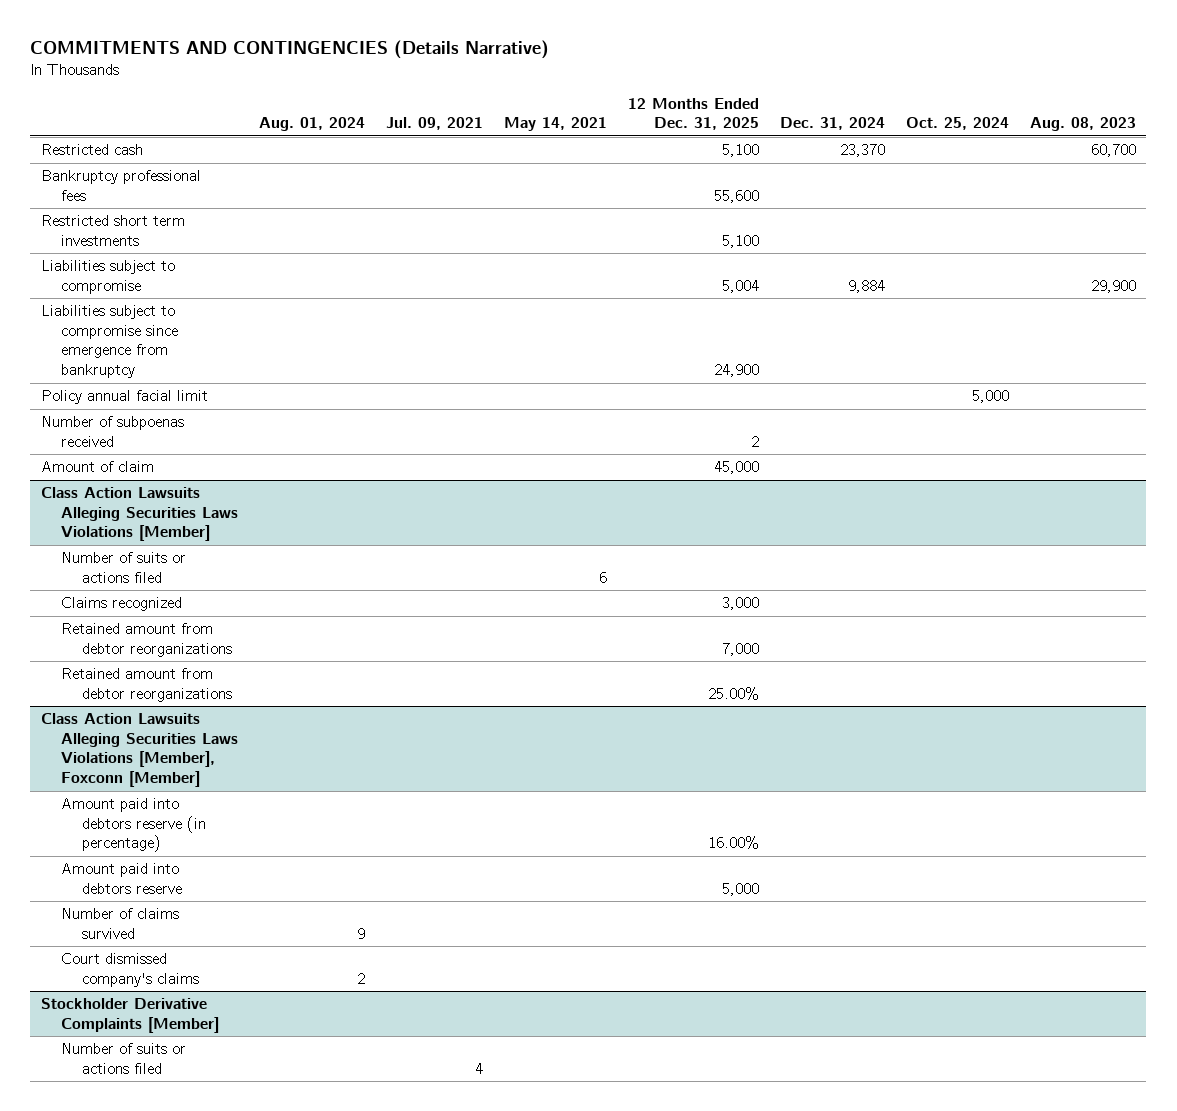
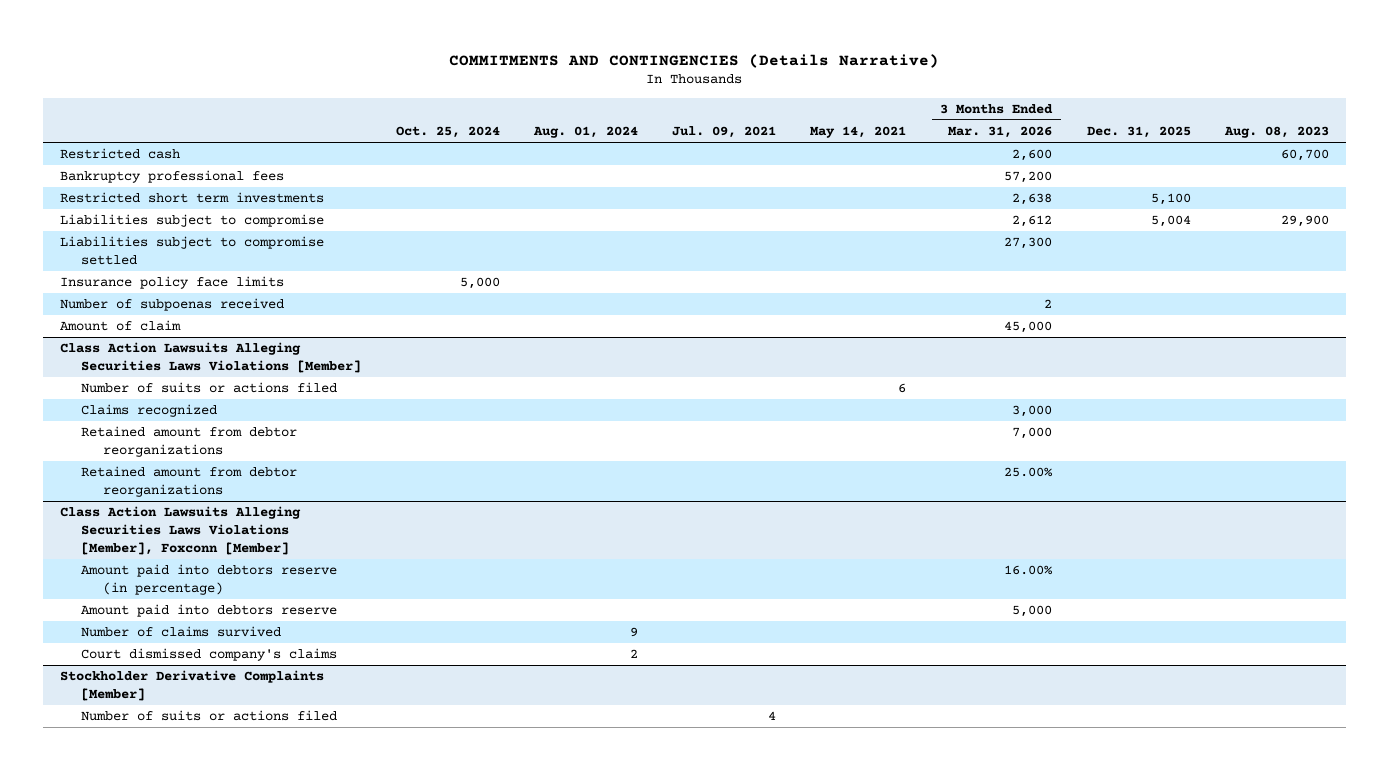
- | Aug. 01, 2024 | Jul. 09, 2021 | May 14, 2021 | 12 Months Ended Dec. 31, 2025 | Dec. 31, 2024 | Oct. 25, 2024 | Aug. 08, 2023
+ | Oct. 25, 2024 | Aug. 01, 2024 | Jul. 09, 2021 | May 14, 2021 | 3 Months Ended Mar. 31, 2026 | Dec. 31, 2025 | Aug. 08, 2023
- Liabilities subject to compromise since emergence from bankruptcy | | | | 24,900 | | |
- Policy annual facial limit | | | | | | 5,000 |
+ Liabilities subject to compromise settled | | | | | 27,300 | |
+ Insurance policy face limits | 5,000 | | | | | |

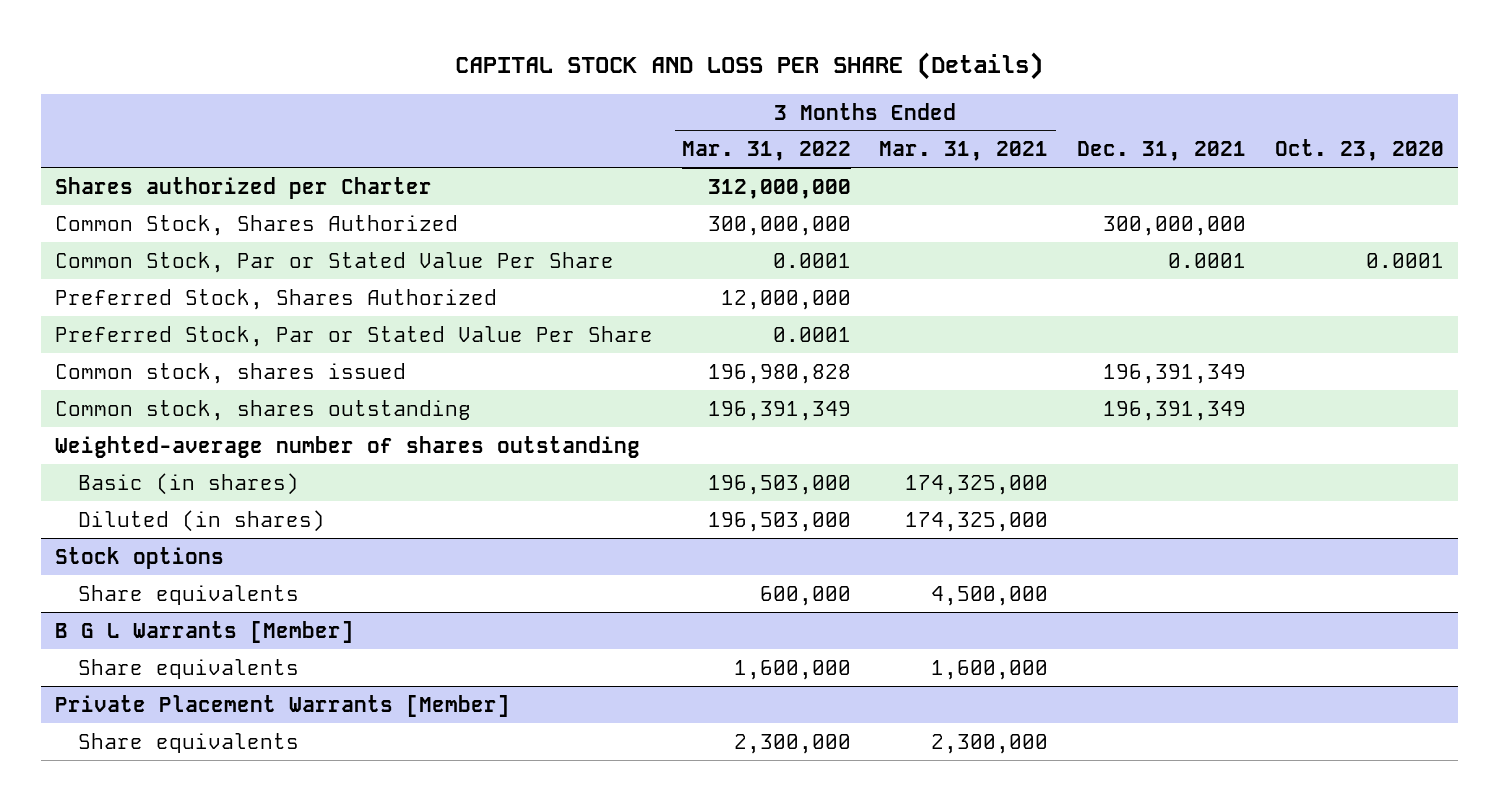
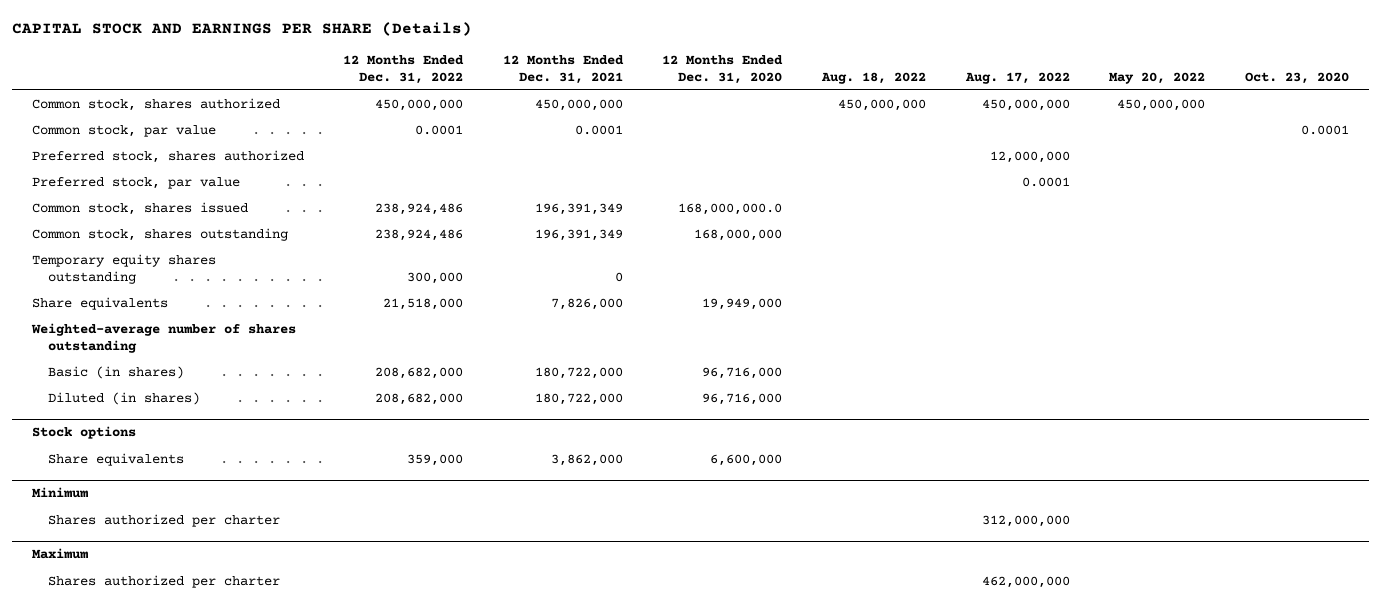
- CAPITAL STOCK AND LOSS PER SHARE (Details)
+ CAPITAL STOCK AND EARNINGS PER SHARE (Details)
- | 3 Months Ended Mar. 31, 2022 | 3 Months Ended Mar. 31, 2021 | Dec. 31, 2021 | Oct. 23, 2020
+ | 12 Months Ended Dec. 31, 2022 | 12 Months Ended Dec. 31, 2021 | 12 Months Ended Dec. 31, 2020 | Aug. 18, 2022 | Aug. 17, 2022 | May 20, 2022 | Oct. 23, 2020
- Shares authorized per Charter | 312,000,000 | | |
- Common Stock, Shares Authorized | 300,000,000 | | 300,000,000 |
- Common Stock, Par or Stated Value Per Share | 0.0001 | | 0.0001 | 0.0001
- Preferred Stock, Shares Authorized | 12,000,000 | | |
- Preferred Stock, Par or Stated Value Per Share | 0.0001 | | |
+ Common stock, shares authorized | 450,000,000 | 450,000,000 | | 450,000,000 | 450,000,000 | 450,000,000 |
+ Common stock, par value | 0.0001 | 0.0001 | | | | | 0.0001
+ Preferred stock, shares authorized | | | | | 12,000,000 | |
+ Preferred stock, par value | | | | | 0.0001 | |
+ Temporary equity shares outstanding | 300,000 | 0 | | | | |
+ Share equivalents | 21,518,000 | 7,826,000 | 19,949,000 | | | |
- B G L Warrants [Member]
- Share equivalents | 1,600,000 | 1,600,000 | |
- Private Placement Warrants [Member]
- Share equivalents | 2,300,000 | 2,300,000 | |
+ Minimum
+ Shares authorized per charter | | | | | 312,000,000 | |
+ Maximum
+ Shares authorized per charter | | | | | 462,000,000 | |

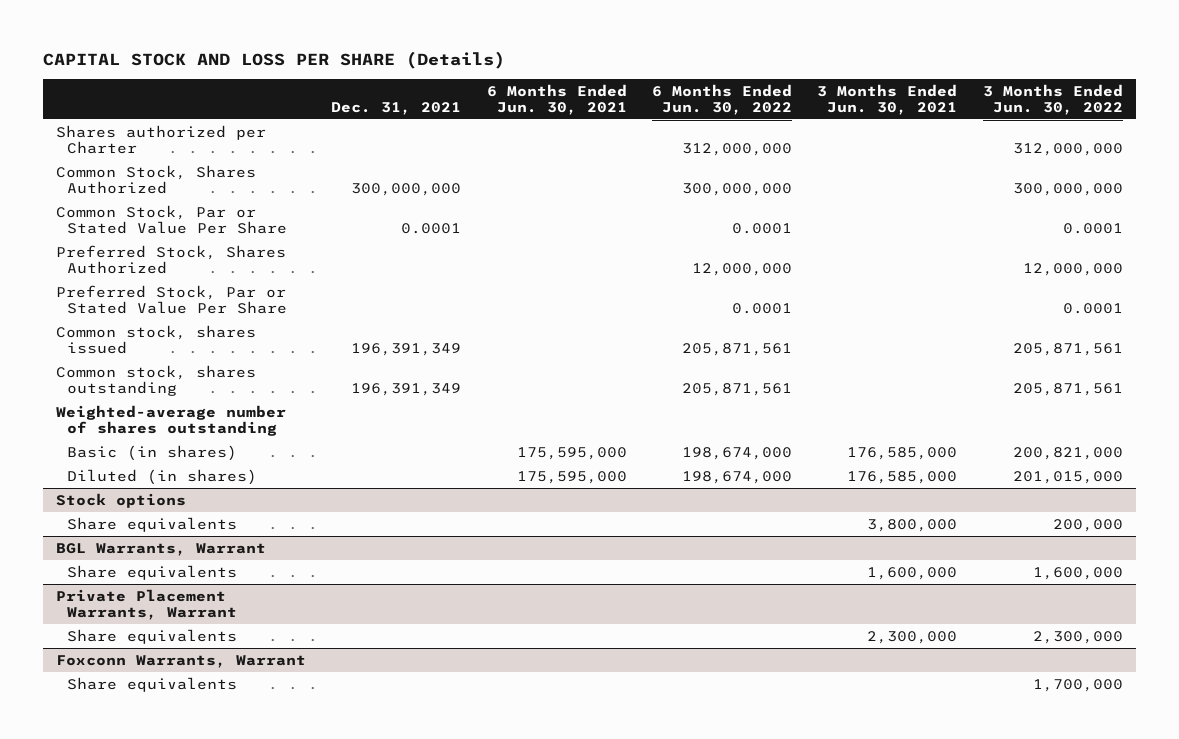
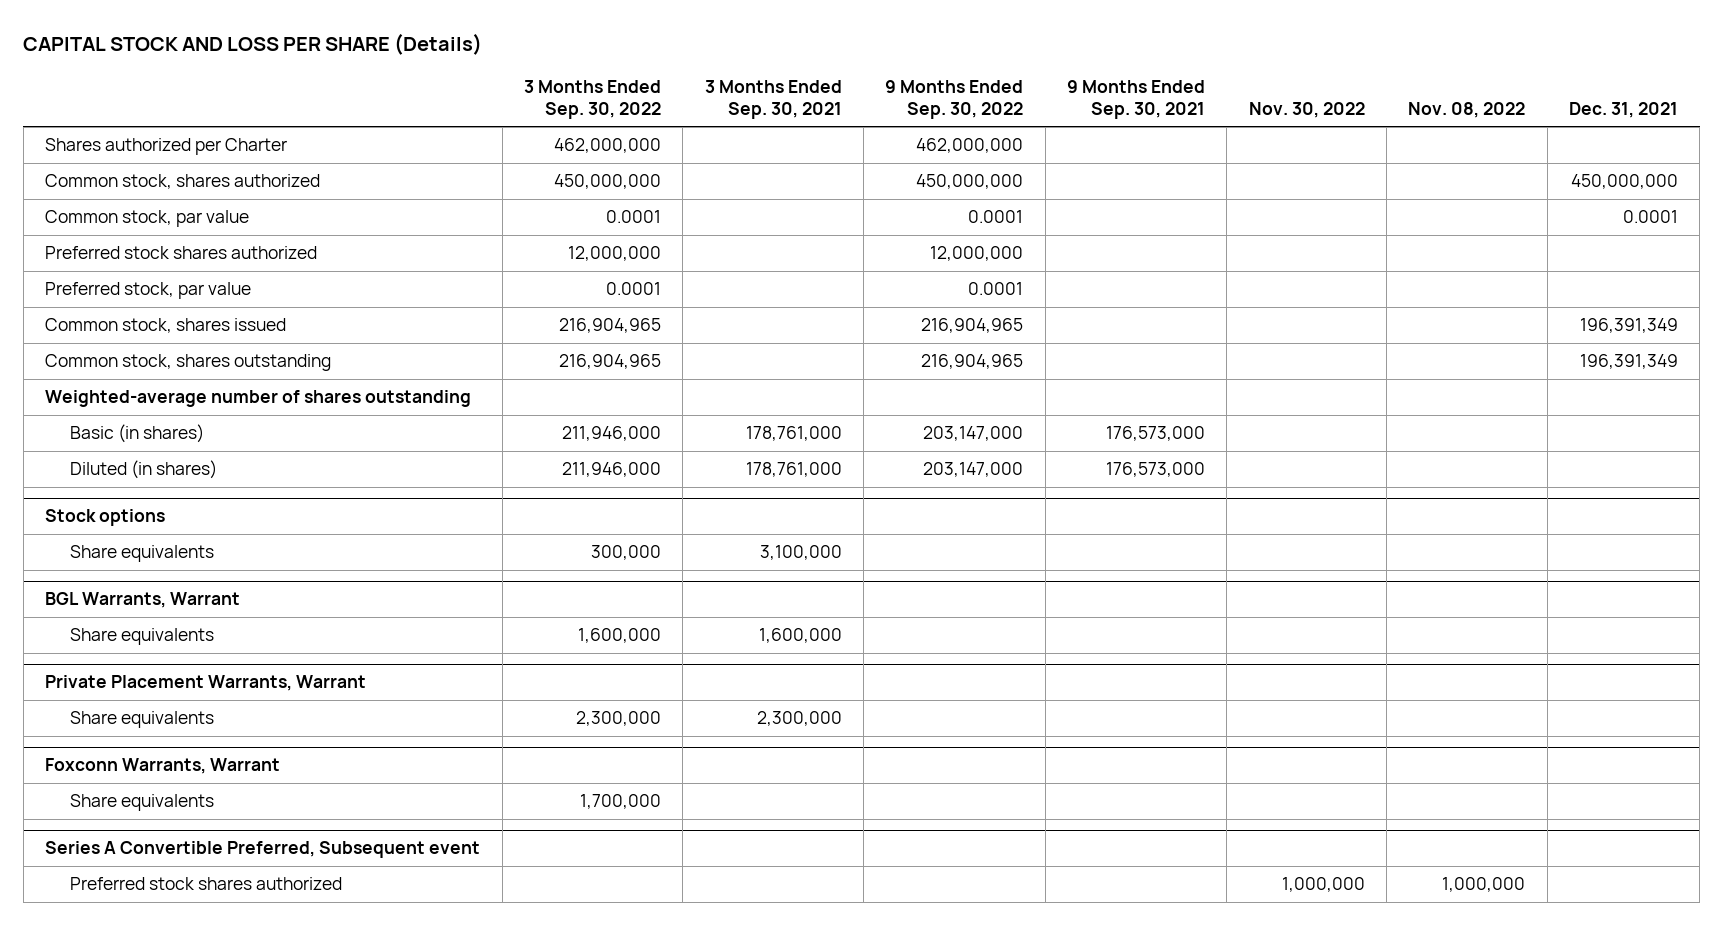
- | Dec. 31, 2021 | 6 Months Ended Jun. 30, 2021 | 6 Months Ended Jun. 30, 2022 | 3 Months Ended Jun. 30, 2021 | 3 Months Ended Jun. 30, 2022
+ | 3 Months Ended Sep. 30, 2022 | 3 Months Ended Sep. 30, 2021 | 9 Months Ended Sep. 30, 2022 | 9 Months Ended Sep. 30, 2021 | Nov. 30, 2022 | Nov. 08, 2022 | Dec. 31, 2021
- Common Stock, Shares Authorized | 300,000,000 | | 300,000,000 | | 300,000,000
- Common Stock, Par or Stated Value Per Share | 0.0001 | | 0.0001 | | 0.0001
- Preferred Stock, Shares Authorized | | | 12,000,000 | | 12,000,000
- Preferred Stock, Par or Stated Value Per Share | | | 0.0001 | | 0.0001
+ Common stock, shares authorized | 450,000,000 | | 450,000,000 | | | | 450,000,000
+ Common stock, par value | 0.0001 | | 0.0001 | | | | 0.0001
+ Preferred stock shares authorized | 12,000,000 | | 12,000,000 | | | |
+ Preferred stock, par value | 0.0001 | | 0.0001 | | | |
+ Series A Convertible Preferred, Subsequent event
+ Preferred stock shares authorized | | | | | 1,000,000 | 1,000,000 |

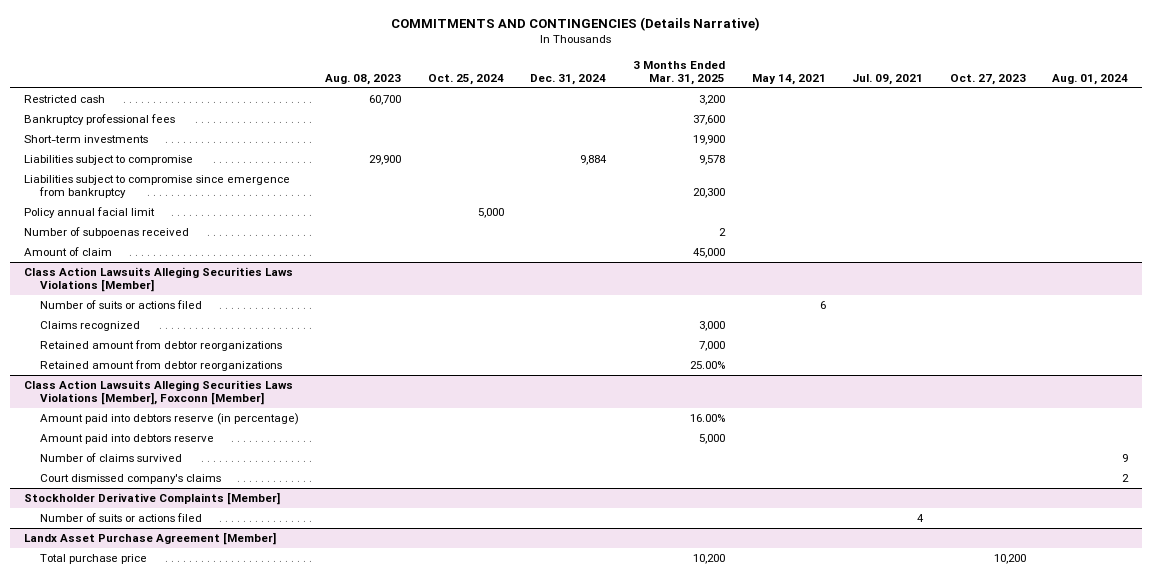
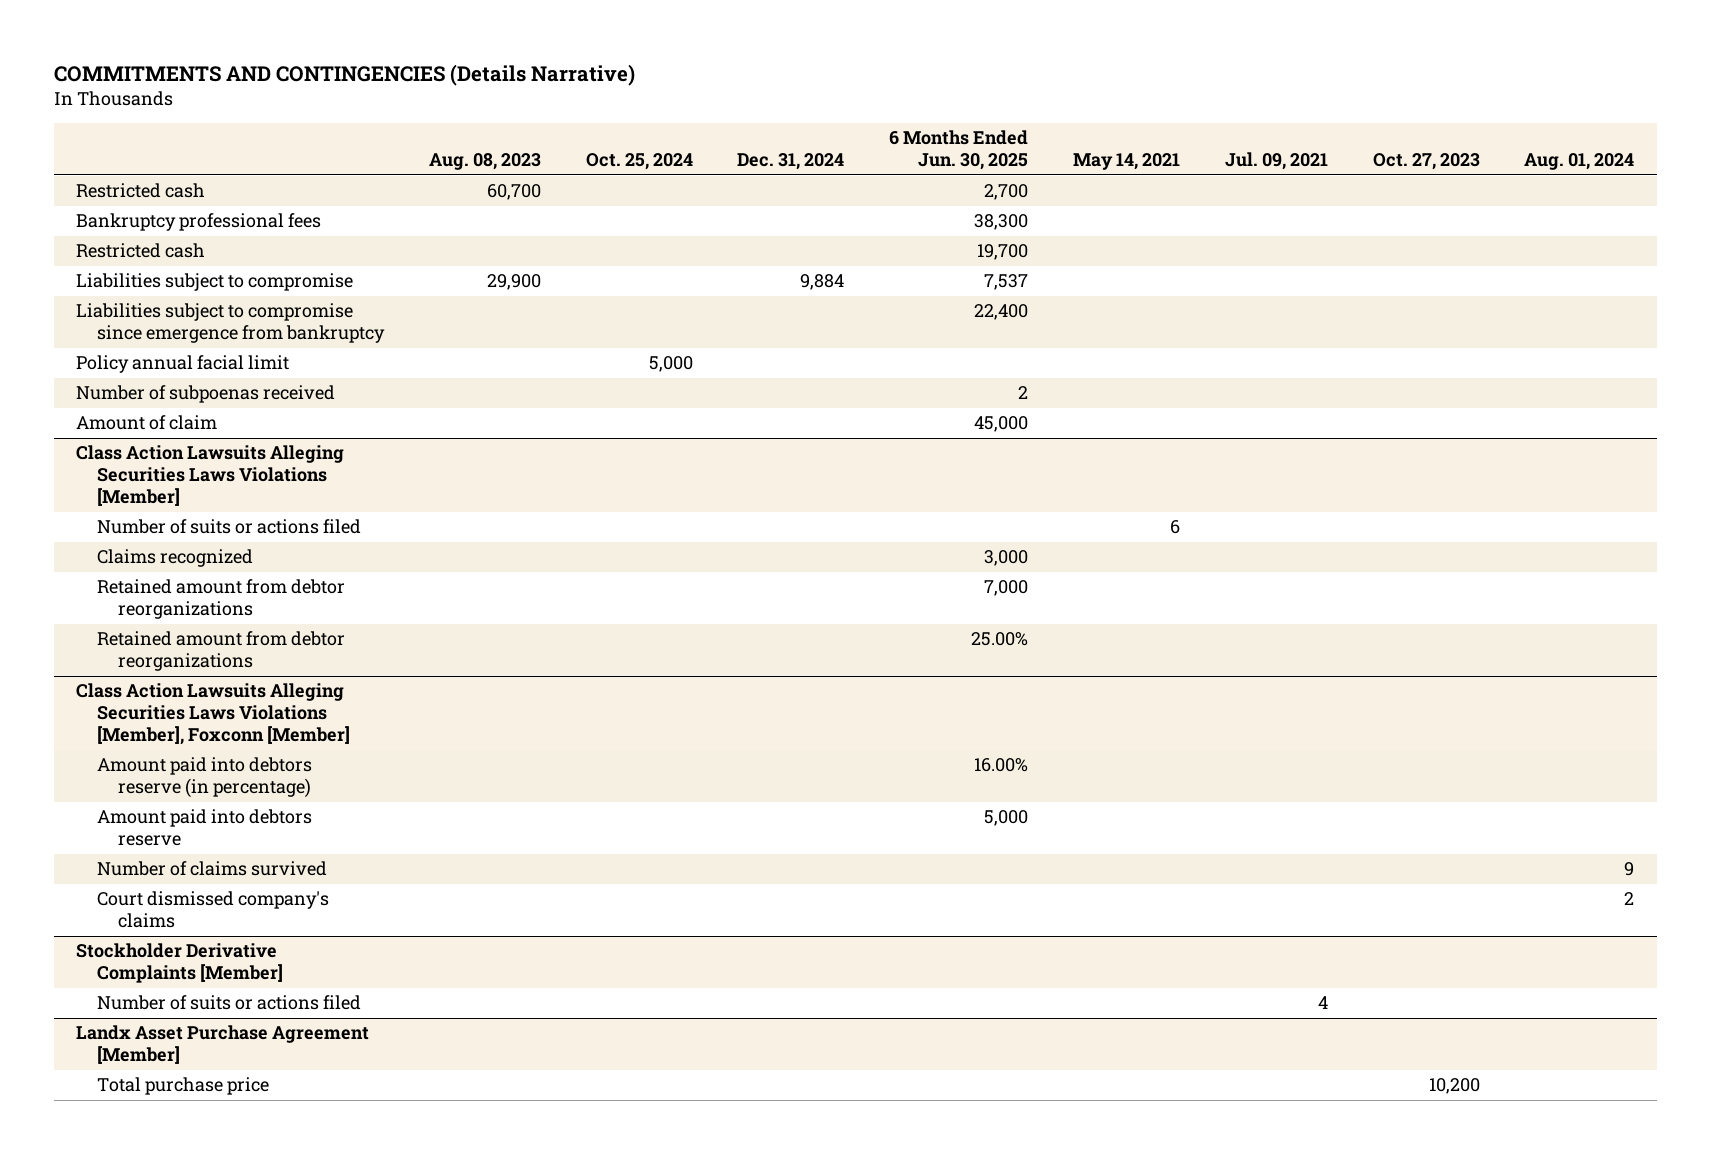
- | Aug. 08, 2023 | Oct. 25, 2024 | Dec. 31, 2024 | 3 Months Ended Mar. 31, 2025 | May 14, 2021 | Jul. 09, 2021 | Oct. 27, 2023 | Aug. 01, 2024
+ | Aug. 08, 2023 | Oct. 25, 2024 | Dec. 31, 2024 | 6 Months Ended Jun. 30, 2025 | May 14, 2021 | Jul. 09, 2021 | Oct. 27, 2023 | Aug. 01, 2024
- Short-term investments | | | | 19,900 | | | |
+ Restricted cash | | | | 19,700 | | | |

